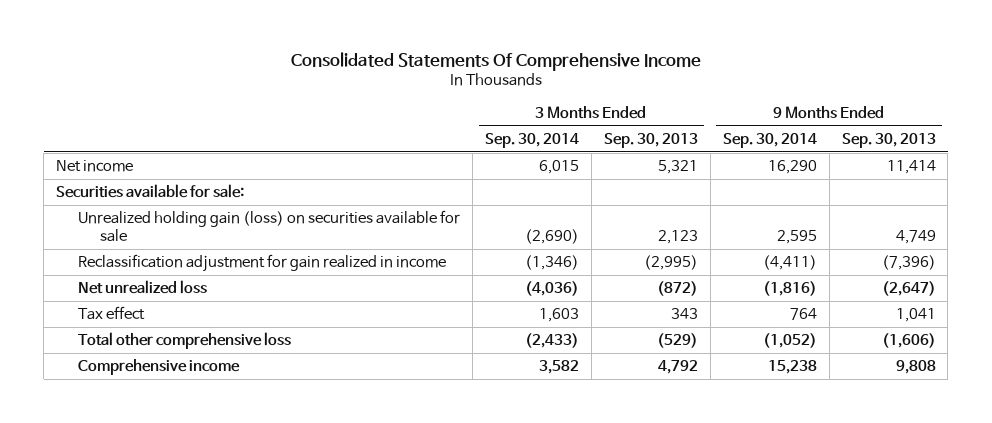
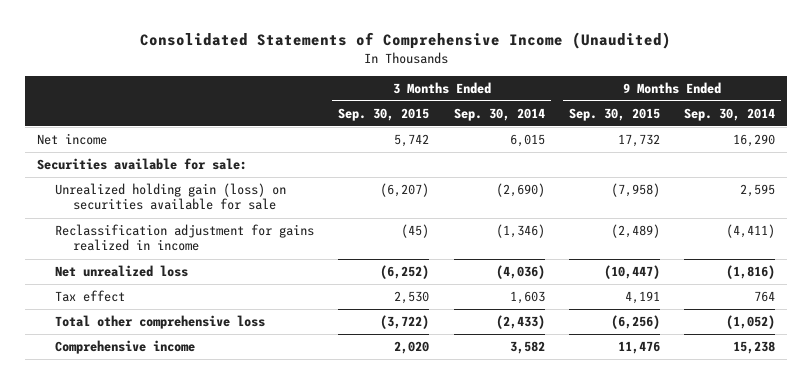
- Consolidated Statements Of Comprehensive Income
+ Consolidated Statements of Comprehensive Income (Unaudited)
- | 3 Months Ended Sep. 30, 2014 | 3 Months Ended Sep. 30, 2013 | 9 Months Ended Sep. 30, 2014 | 9 Months Ended Sep. 30, 2013
+ | 3 Months Ended Sep. 30, 2015 | 3 Months Ended Sep. 30, 2014 | 9 Months Ended Sep. 30, 2015 | 9 Months Ended Sep. 30, 2014
- Reclassification adjustment for gain realized in income | (1,346) | (2,995) | (4,411) | (7,396)
+ Reclassification adjustment for gains realized in income | (45) | (1,346) | (2,489) | (4,411)

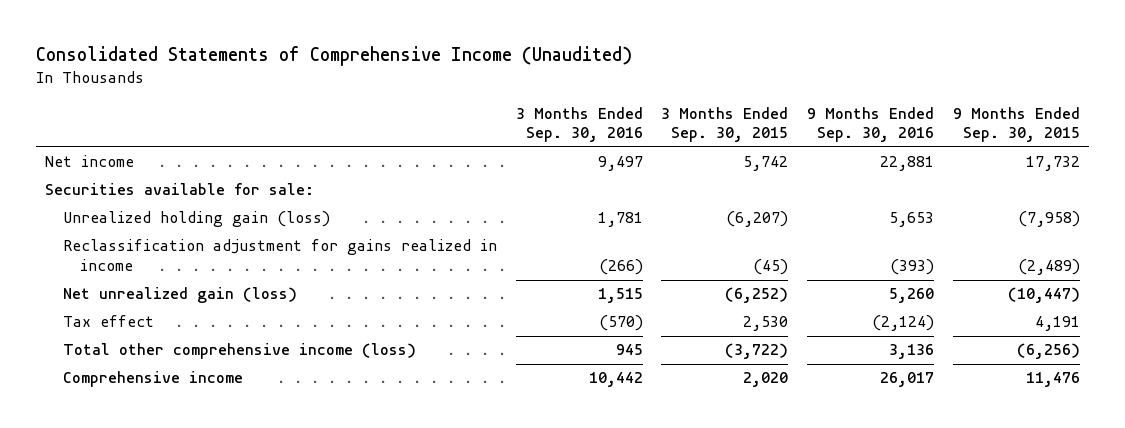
- | 3 Months Ended Sep. 30, 2015 | 3 Months Ended Sep. 30, 2014 | 9 Months Ended Sep. 30, 2015 | 9 Months Ended Sep. 30, 2014
+ | 3 Months Ended Sep. 30, 2016 | 3 Months Ended Sep. 30, 2015 | 9 Months Ended Sep. 30, 2016 | 9 Months Ended Sep. 30, 2015
- Unrealized holding gain (loss) on securities available for sale | (6,207) | (2,690) | (7,958) | 2,595
+ Unrealized holding gain (loss) | 1,781 | (6,207) | 5,653 | (7,958)
- Net unrealized loss | (6,252) | (4,036) | (10,447) | (1,816)
+ Net unrealized gain (loss) | 1,515 | (6,252) | 5,260 | (10,447)
- Total other comprehensive loss | (3,722) | (2,433) | (6,256) | (1,052)
+ Total other comprehensive income (loss) | 945 | (3,722) | 3,136 | (6,256)

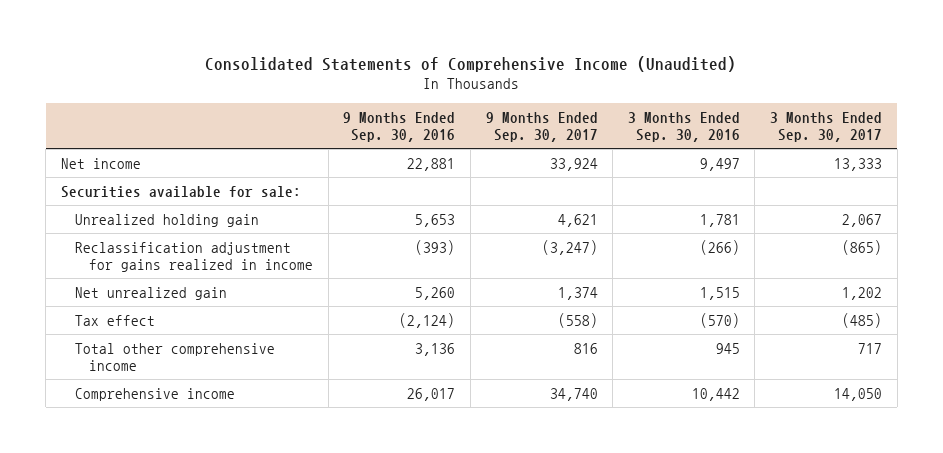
- | 3 Months Ended Sep. 30, 2016 | 3 Months Ended Sep. 30, 2015 | 9 Months Ended Sep. 30, 2016 | 9 Months Ended Sep. 30, 2015
+ | 9 Months Ended Sep. 30, 2016 | 9 Months Ended Sep. 30, 2017 | 3 Months Ended Sep. 30, 2016 | 3 Months Ended Sep. 30, 2017
- Unrealized holding gain (loss) | 1,781 | (6,207) | 5,653 | (7,958)
+ Unrealized holding gain | 5,653 | 4,621 | 1,781 | 2,067
- Net unrealized gain (loss) | 1,515 | (6,252) | 5,260 | (10,447)
+ Net unrealized gain | 5,260 | 1,374 | 1,515 | 1,202
- Total other comprehensive income (loss) | 945 | (3,722) | 3,136 | (6,256)
+ Total other comprehensive income | 3,136 | 816 | 945 | 717

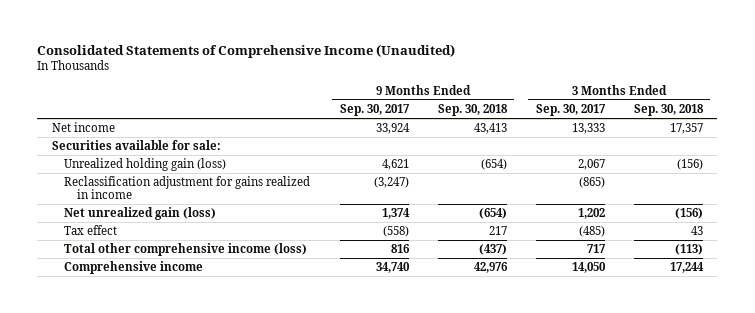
- | 9 Months Ended Sep. 30, 2016 | 9 Months Ended Sep. 30, 2017 | 3 Months Ended Sep. 30, 2016 | 3 Months Ended Sep. 30, 2017
+ | 9 Months Ended Sep. 30, 2017 | 9 Months Ended Sep. 30, 2018 | 3 Months Ended Sep. 30, 2017 | 3 Months Ended Sep. 30, 2018
- Unrealized holding gain | 5,653 | 4,621 | 1,781 | 2,067
+ Unrealized holding gain (loss) | 4,621 | (654) | 2,067 | (156)
- Net unrealized gain | 5,260 | 1,374 | 1,515 | 1,202
+ Net unrealized gain (loss) | 1,374 | (654) | 1,202 | (156)
- Total other comprehensive income | 3,136 | 816 | 945 | 717
+ Total other comprehensive income (loss) | 816 | (437) | 717 | (113)

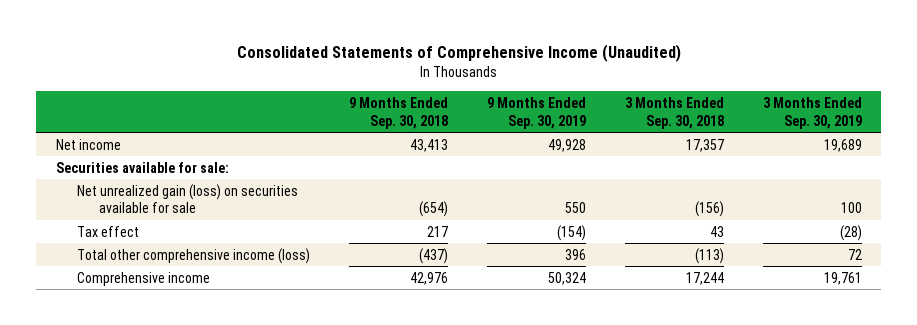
- | 9 Months Ended Sep. 30, 2017 | 9 Months Ended Sep. 30, 2018 | 3 Months Ended Sep. 30, 2017 | 3 Months Ended Sep. 30, 2018
+ | 9 Months Ended Sep. 30, 2018 | 9 Months Ended Sep. 30, 2019 | 3 Months Ended Sep. 30, 2018 | 3 Months Ended Sep. 30, 2019
- Unrealized holding gain (loss) | 4,621 | (654) | 2,067 | (156)
- Reclassification adjustment for gains realized in income | (3,247) | | (865) |
- Net unrealized gain (loss) | 1,374 | (654) | 1,202 | (156)
+ Net unrealized gain (loss) on securities available for sale | (654) | 550 | (156) | 100

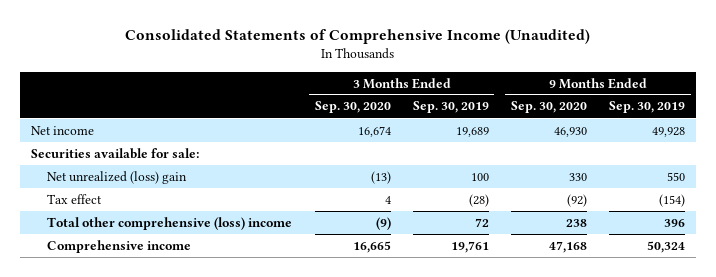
- | 9 Months Ended Sep. 30, 2018 | 9 Months Ended Sep. 30, 2019 | 3 Months Ended Sep. 30, 2018 | 3 Months Ended Sep. 30, 2019
+ | 3 Months Ended Sep. 30, 2020 | 3 Months Ended Sep. 30, 2019 | 9 Months Ended Sep. 30, 2020 | 9 Months Ended Sep. 30, 2019
- Net unrealized gain (loss) on securities available for sale | (654) | 550 | (156) | 100
+ Net unrealized (loss) gain | (13) | 100 | 330 | 550
- Total other comprehensive income (loss) | (437) | 396 | (113) | 72
+ Total other comprehensive (loss) income | (9) | 72 | 238 | 396

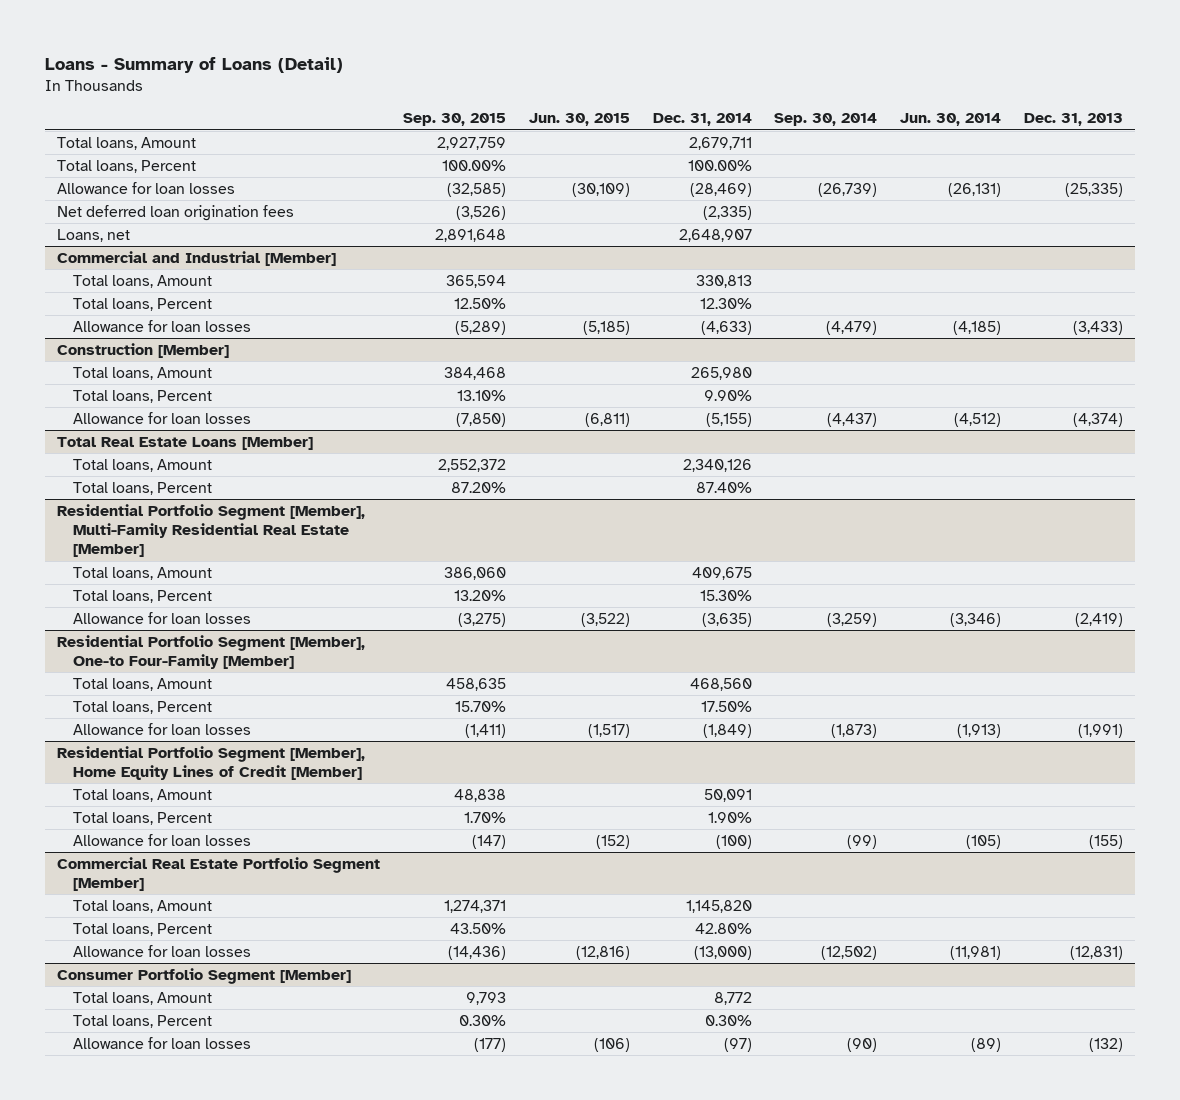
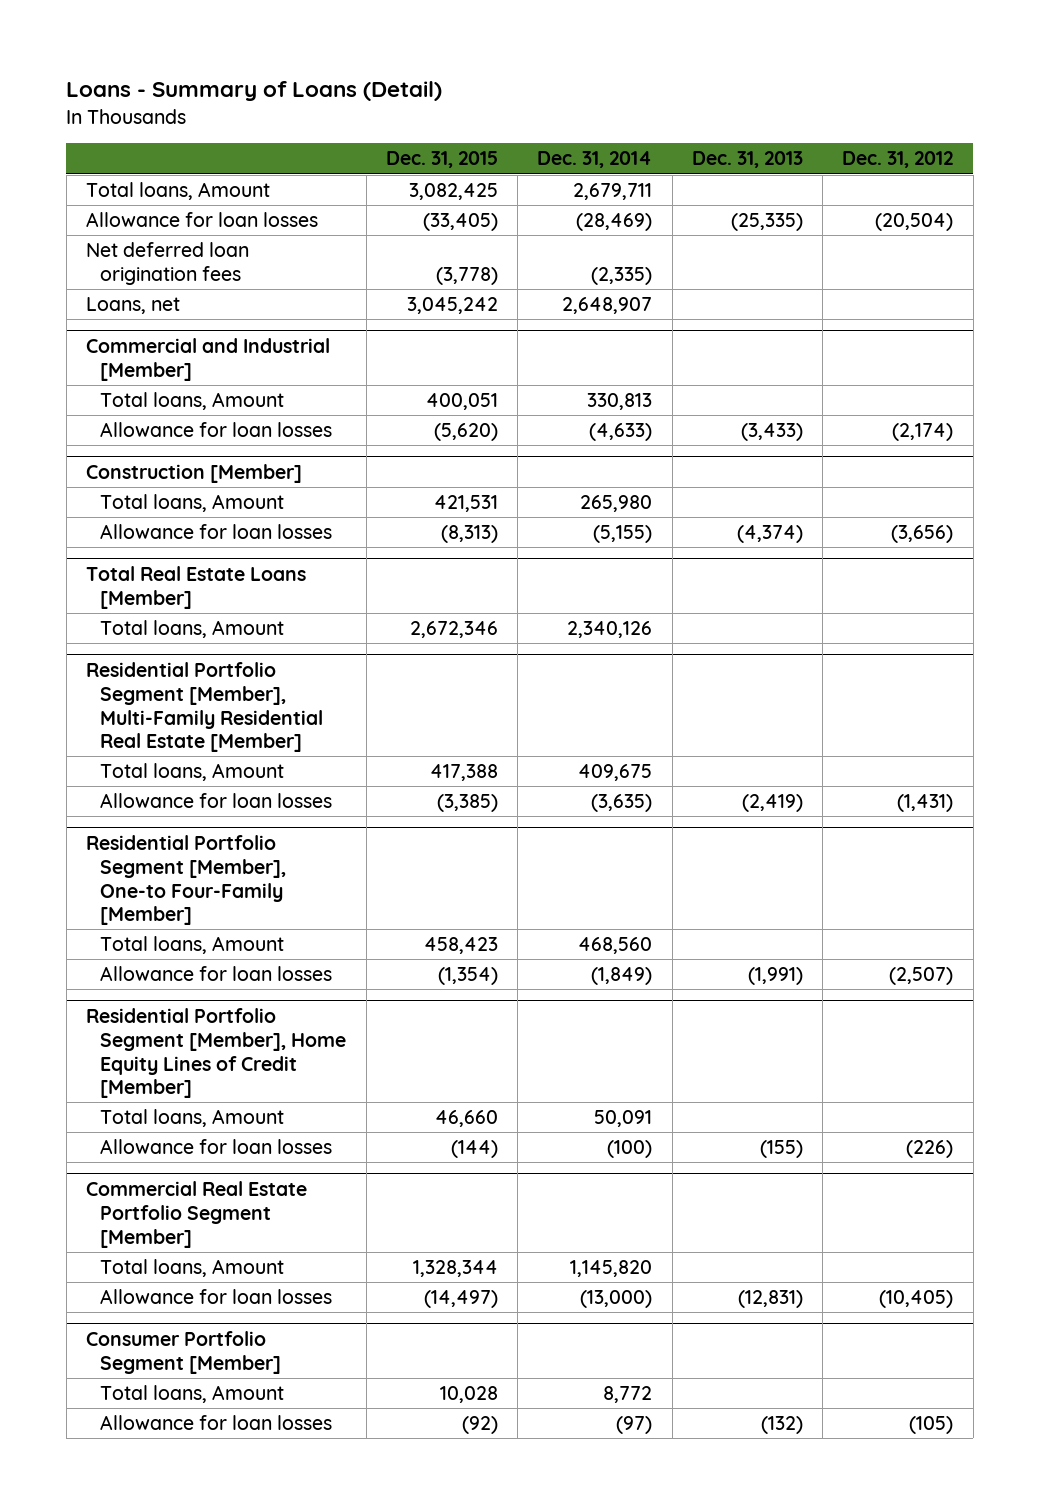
- | Sep. 30, 2015 | Jun. 30, 2015 | Dec. 31, 2014 | Sep. 30, 2014 | Jun. 30, 2014 | Dec. 31, 2013
+ | Dec. 31, 2015 | Dec. 31, 2014 | Dec. 31, 2013 | Dec. 31, 2012
- Total loans, Percent | 100.00% | | 100.00% | | |
@ Commercial and Industrial [Member]
- Total loans, Percent | 12.50% | | 12.30% | | |
@ Construction [Member]
- Total loans, Percent | 13.10% | | 9.90% | | |
@ Total Real Estate Loans [Member]
- Total loans, Percent | 87.20% | | 87.40% | | |
@ Residential Portfolio Segment [Member], Multi-Family Residential Real Estate [Member]
- Total loans, Percent | 13.20% | | 15.30% | | |
@ Residential Portfolio Segment [Member], One-to Four-Family [Member]
- Total loans, Percent | 15.70% | | 17.50% | | |
@ Residential Portfolio Segment [Member], Home Equity Lines of Credit [Member]
- Total loans, Percent | 1.70% | | 1.90% | | |
@ Commercial Real Estate Portfolio Segment [Member]
- Total loans, Percent | 43.50% | | 42.80% | | |
@ Consumer Portfolio Segment [Member]
- Total loans, Percent | 0.30% | | 0.30% | | |

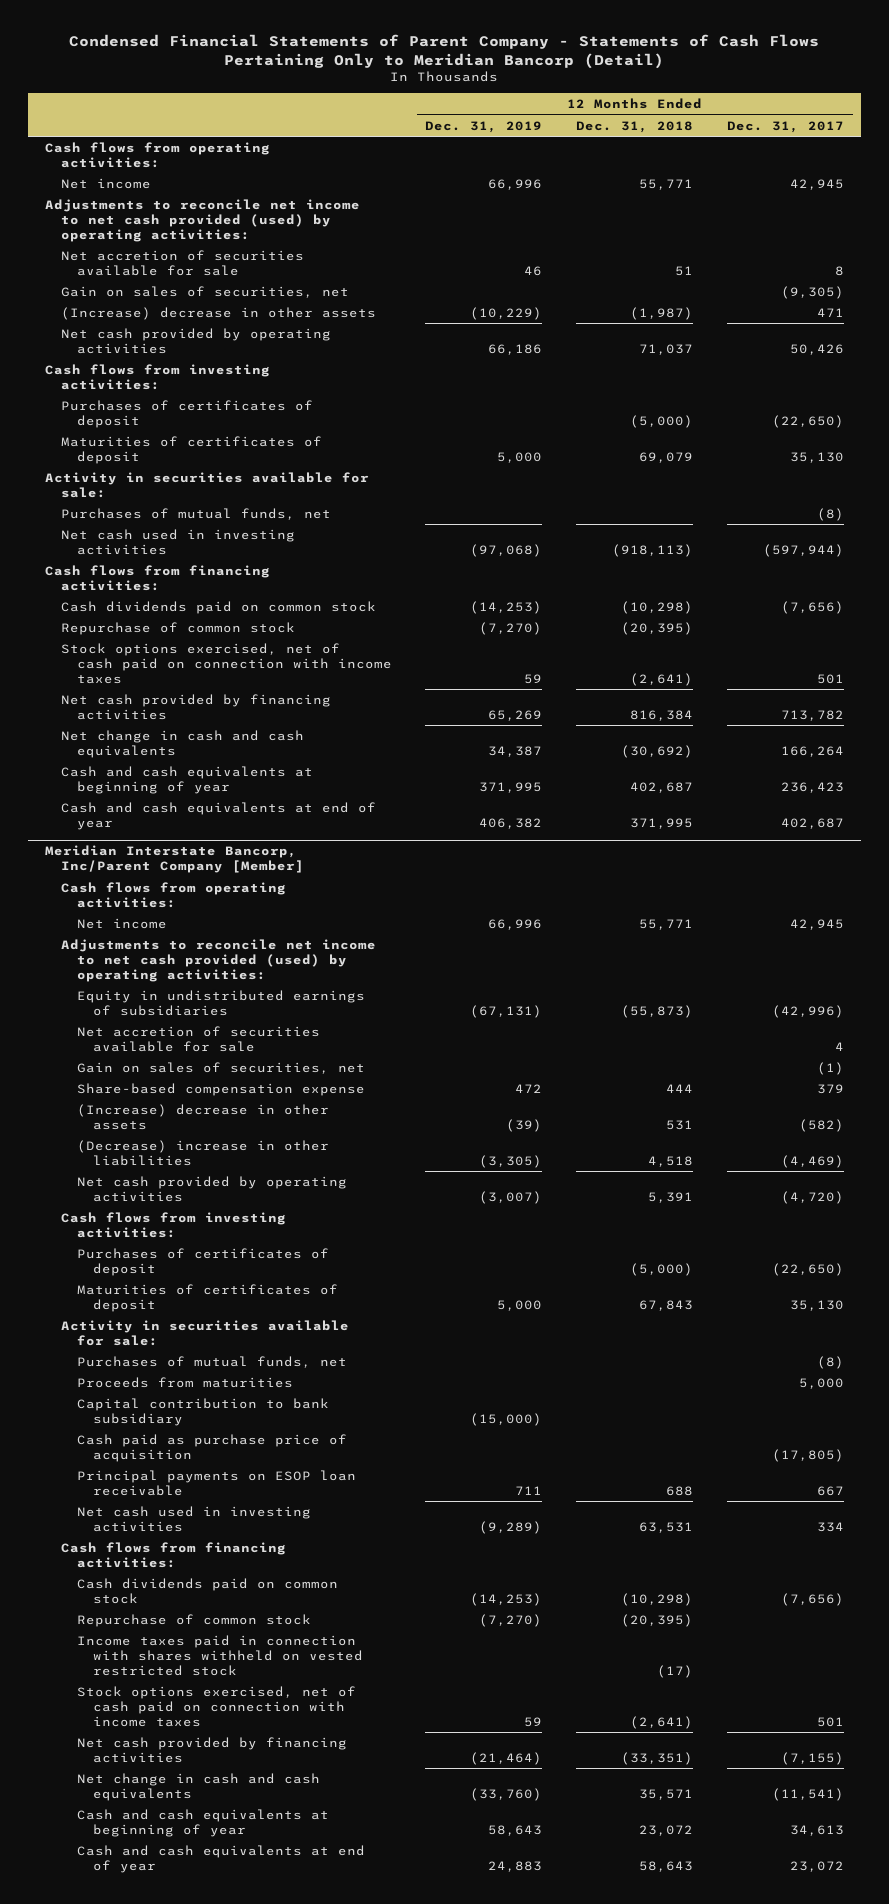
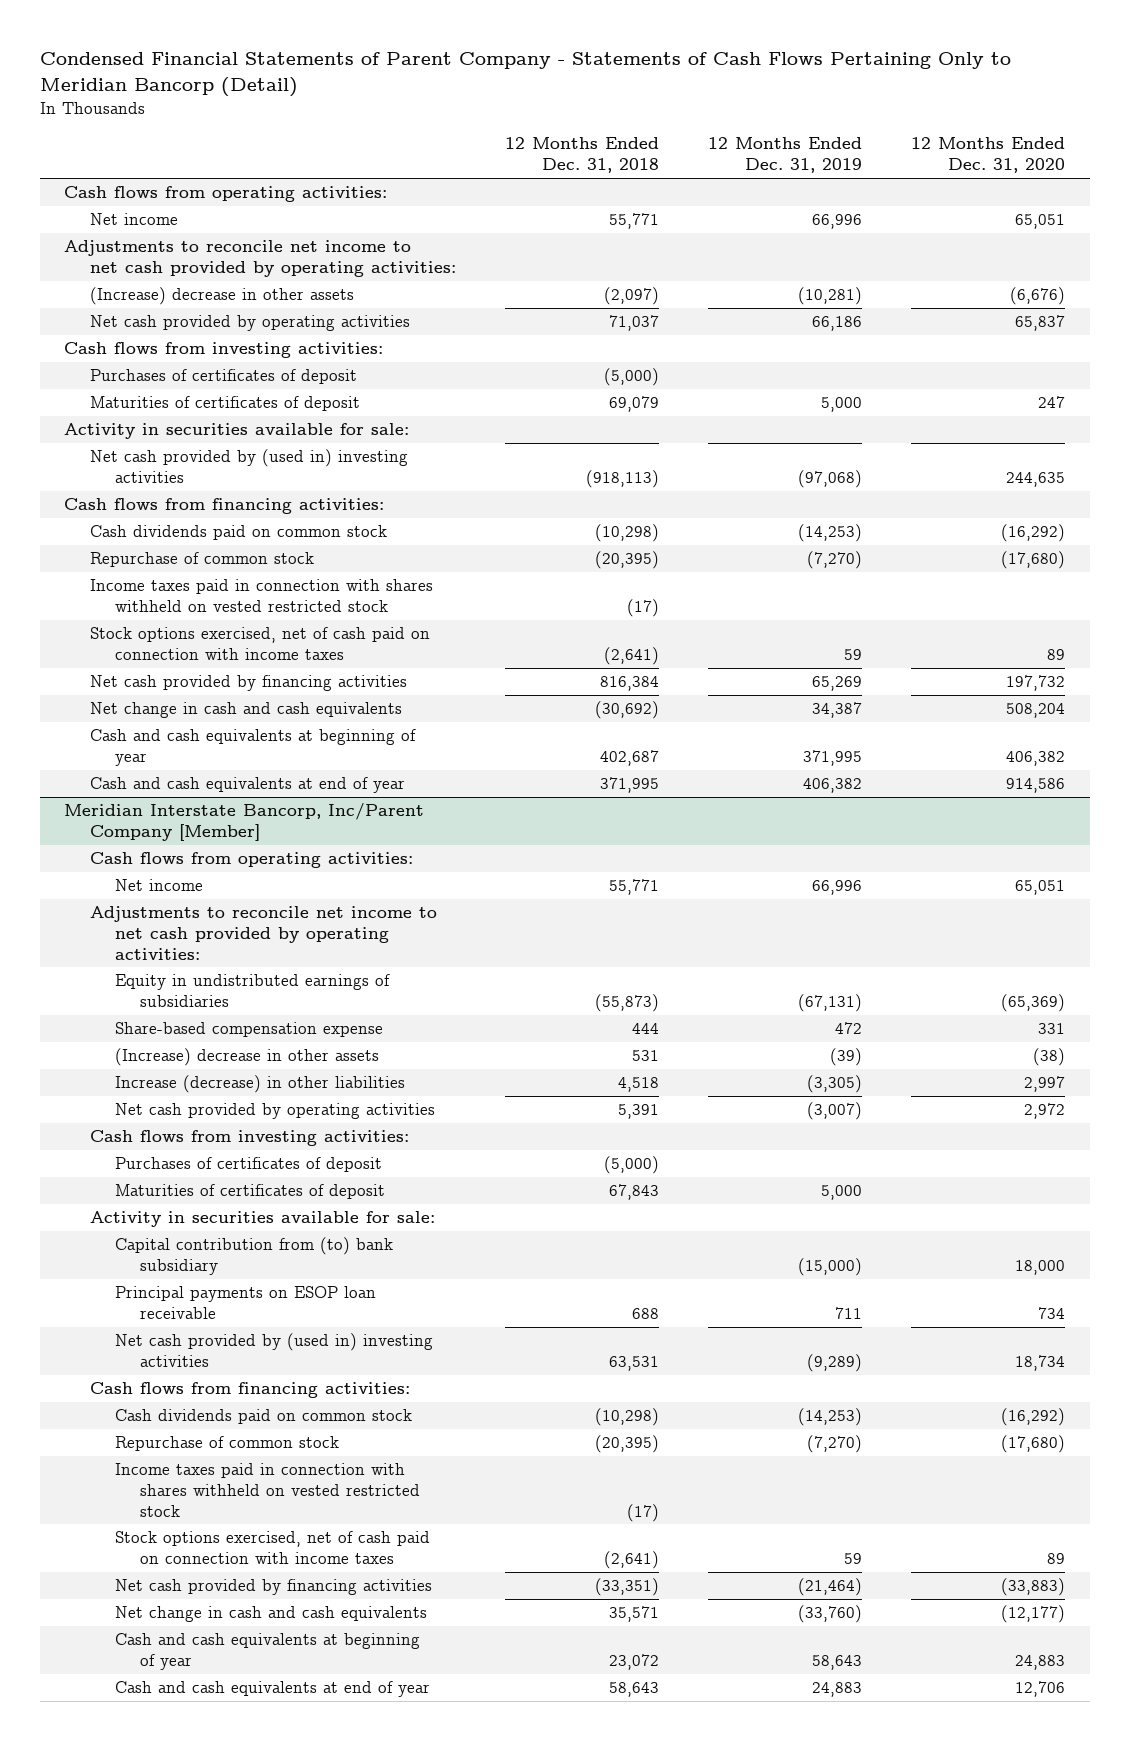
- | 12 Months Ended Dec. 31, 2019 | 12 Months Ended Dec. 31, 2018 | 12 Months Ended Dec. 31, 2017
+ | 12 Months Ended Dec. 31, 2018 | 12 Months Ended Dec. 31, 2019 | 12 Months Ended Dec. 31, 2020
- Adjustments to reconcile net income to net cash provided (used) by operating activities:
- Net accretion of securities available for sale | 46 | 51 | 8
- Gain on sales of securities, net | | | (9,305)
- (Increase) decrease in other assets | (10,229) | (1,987) | 471
+ Adjustments to reconcile net income to net cash provided by operating activities:
+ (Increase) decrease in other assets | (2,097) | (10,281) | (6,676)
- Purchases of mutual funds, net | | | (8)
- Net cash used in investing activities | (97,068) | (918,113) | (597,944)
+ Net cash provided by (used in) investing activities | (918,113) | (97,068) | 244,635
+ Income taxes paid in connection with shares withheld on vested restricted stock | (17) | |
@ Meridian Interstate Bancorp, Inc/Parent Company [Member]
- Adjustments to reconcile net income to net cash provided (used) by operating activities:
+ Adjustments to reconcile net income to net cash provided by operating activities:
- Net accretion of securities available for sale | | | 4
- Gain on sales of securities, net | | | (1)
- (Decrease) increase in other liabilities | (3,305) | 4,518 | (4,469)
+ Increase (decrease) in other liabilities | 4,518 | (3,305) | 2,997
- Purchases of mutual funds, net | | | (8)
- Proceeds from maturities | | | 5,000
- Capital contribution to bank subsidiary | (15,000) | |
- Cash paid as purchase price of acquisition | | | (17,805)
+ Capital contribution from (to) bank subsidiary | | (15,000) | 18,000
- Net cash used in investing activities | (9,289) | 63,531 | 334
+ Net cash provided by (used in) investing activities | 63,531 | (9,289) | 18,734

